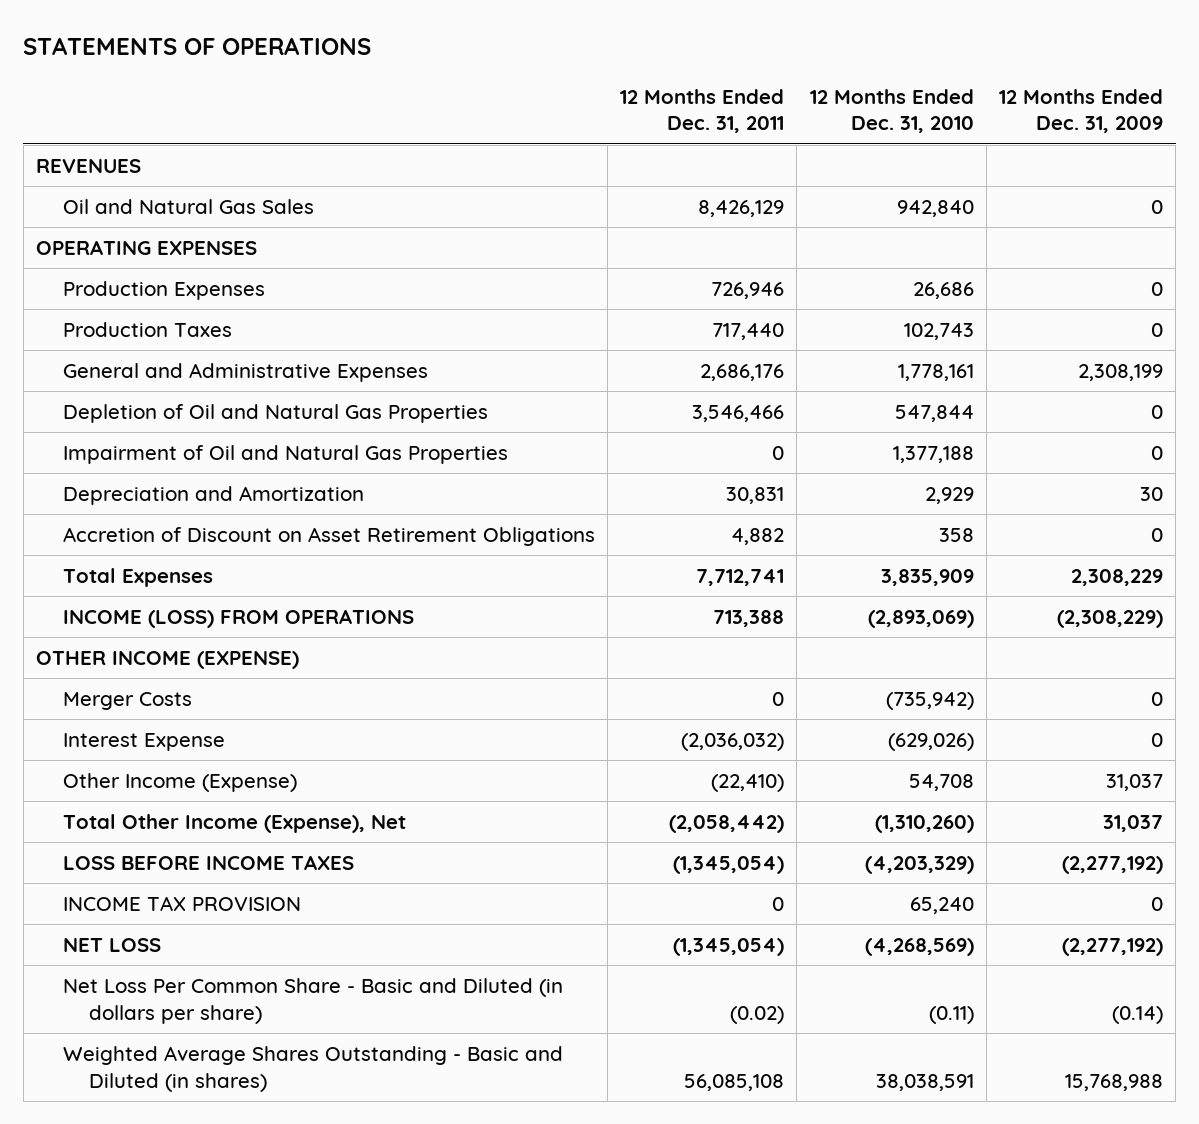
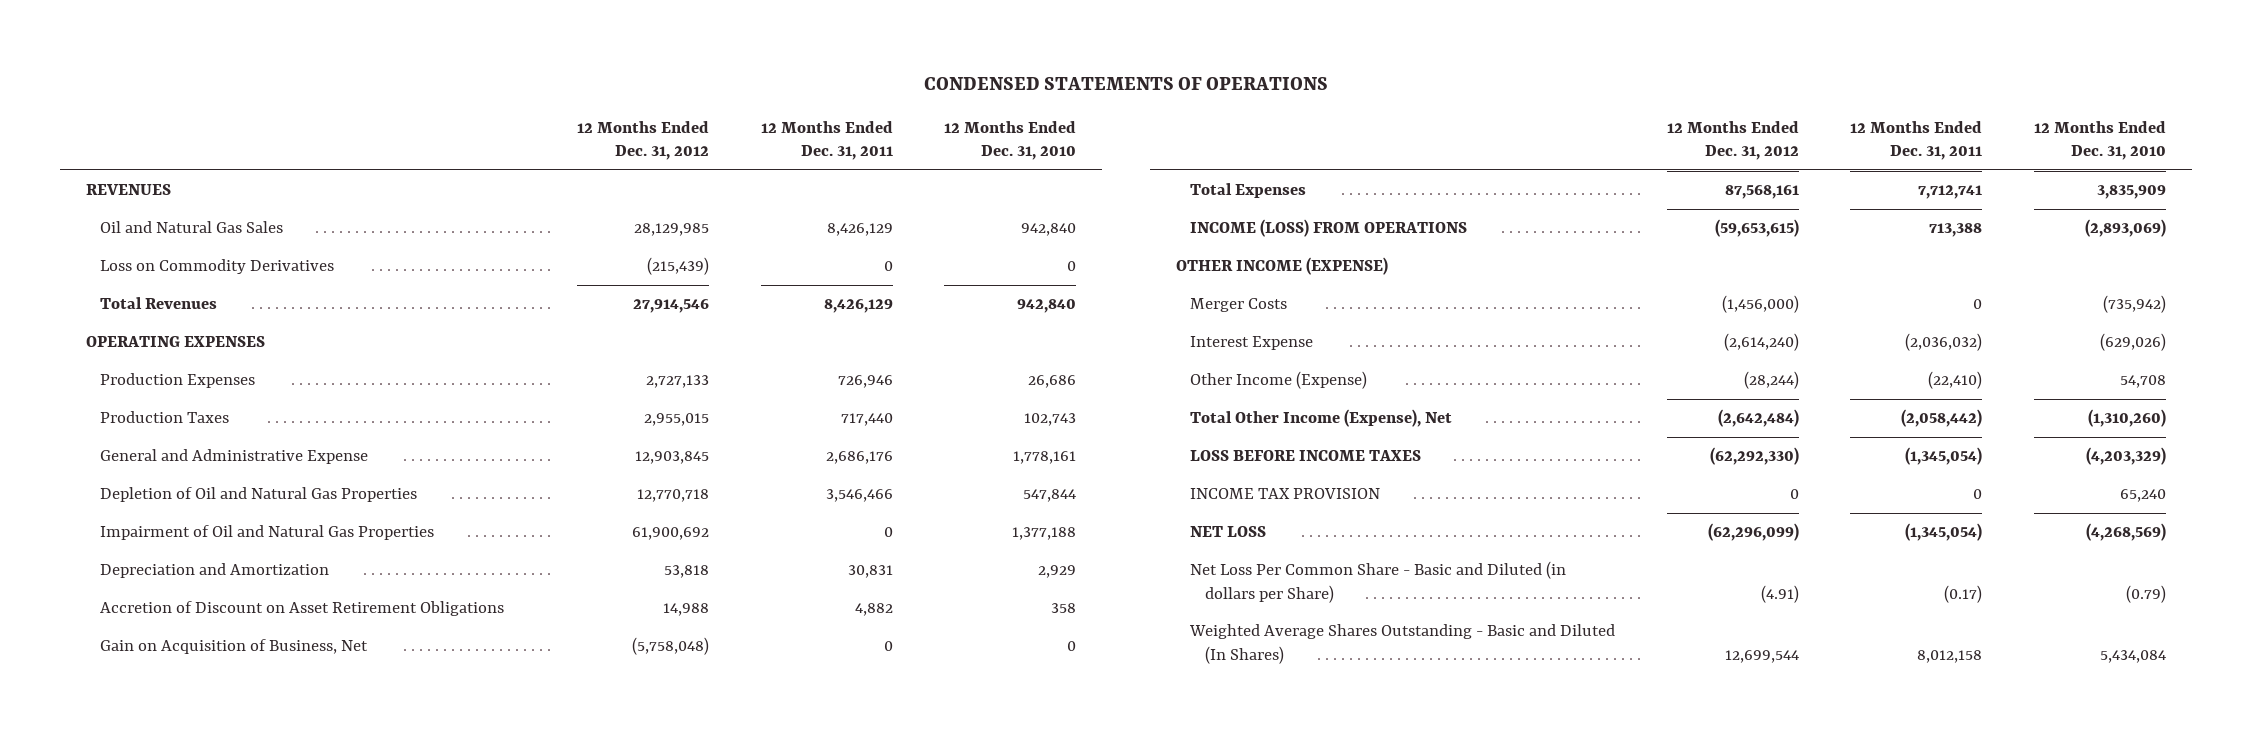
- STATEMENTS OF OPERATIONS
+ CONDENSED STATEMENTS OF OPERATIONS
- | 12 Months Ended Dec. 31, 2011 | 12 Months Ended Dec. 31, 2010 | 12 Months Ended Dec. 31, 2009
+ | 12 Months Ended Dec. 31, 2012 | 12 Months Ended Dec. 31, 2011 | 12 Months Ended Dec. 31, 2010
+ Loss on Commodity Derivatives | (215,439) | 0 | 0
+ Total Revenues | 27,914,546 | 8,426,129 | 942,840
- General and Administrative Expenses | 2,686,176 | 1,778,161 | 2,308,199
+ General and Administrative Expense | 12,903,845 | 2,686,176 | 1,778,161
+ Gain on Acquisition of Business, Net | (5,758,048) | 0 | 0
- Net Loss Per Common Share - Basic and Diluted (in dollars per share) | (0.02) | (0.11) | (0.14)
- Weighted Average Shares Outstanding - Basic and Diluted (in shares) | 56,085,108 | 38,038,591 | 15,768,988
+ Net Loss Per Common Share - Basic and Diluted (in dollars per Share) | (4.91) | (0.17) | (0.79)
+ Weighted Average Shares Outstanding - Basic and Diluted (In Shares) | 12,699,544 | 8,012,158 | 5,434,084

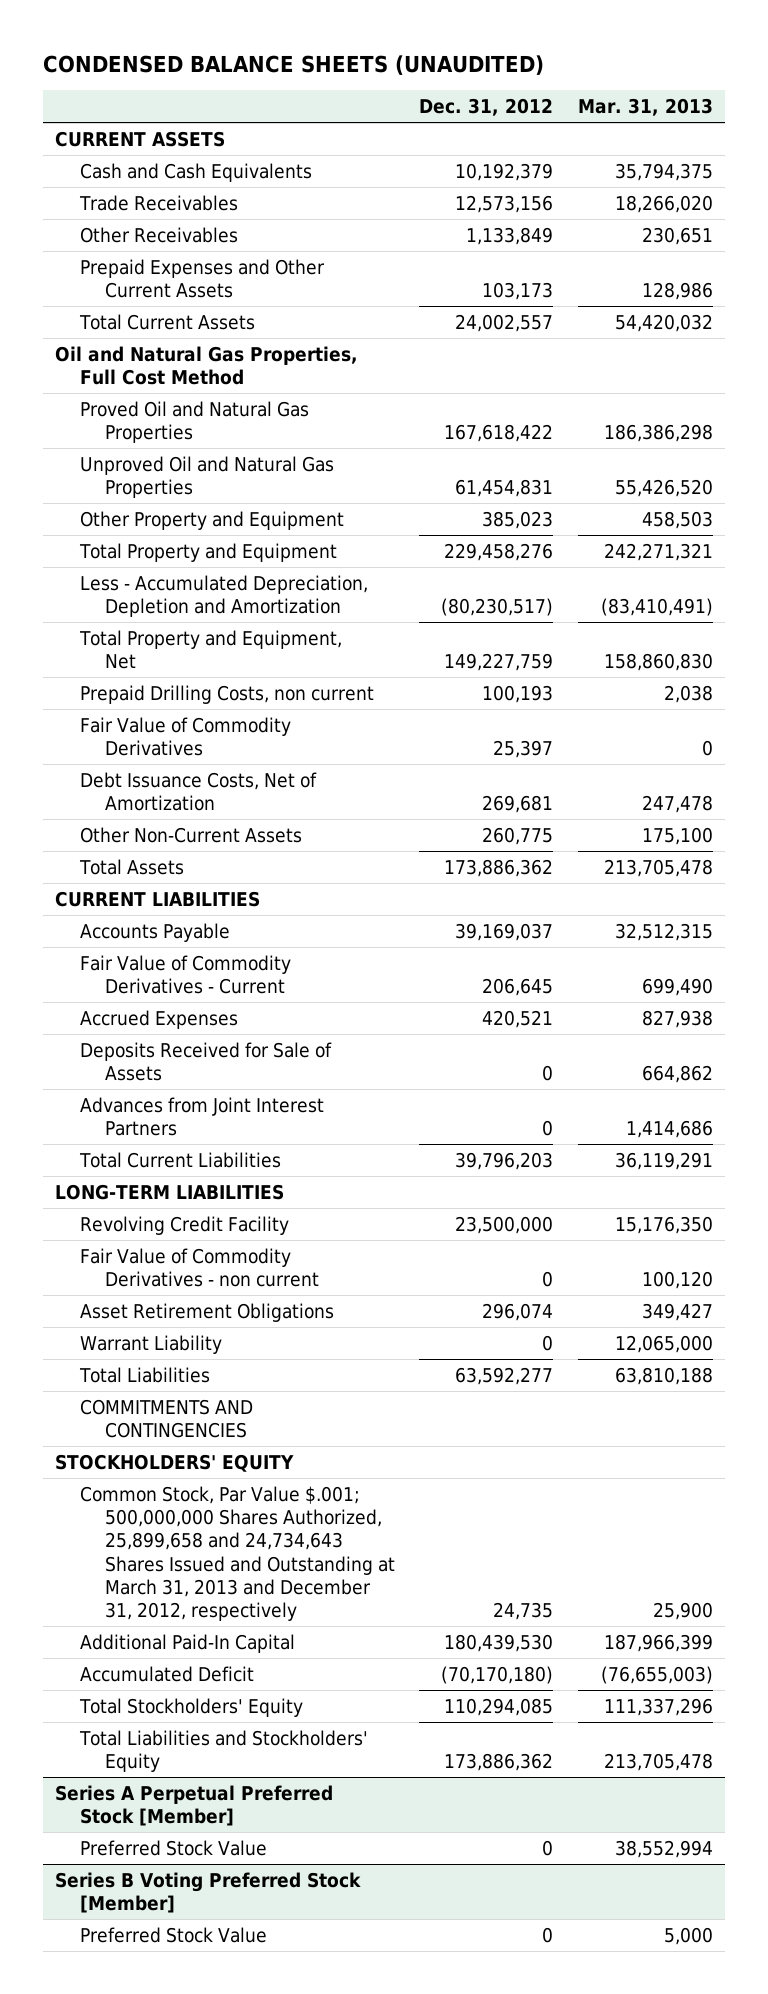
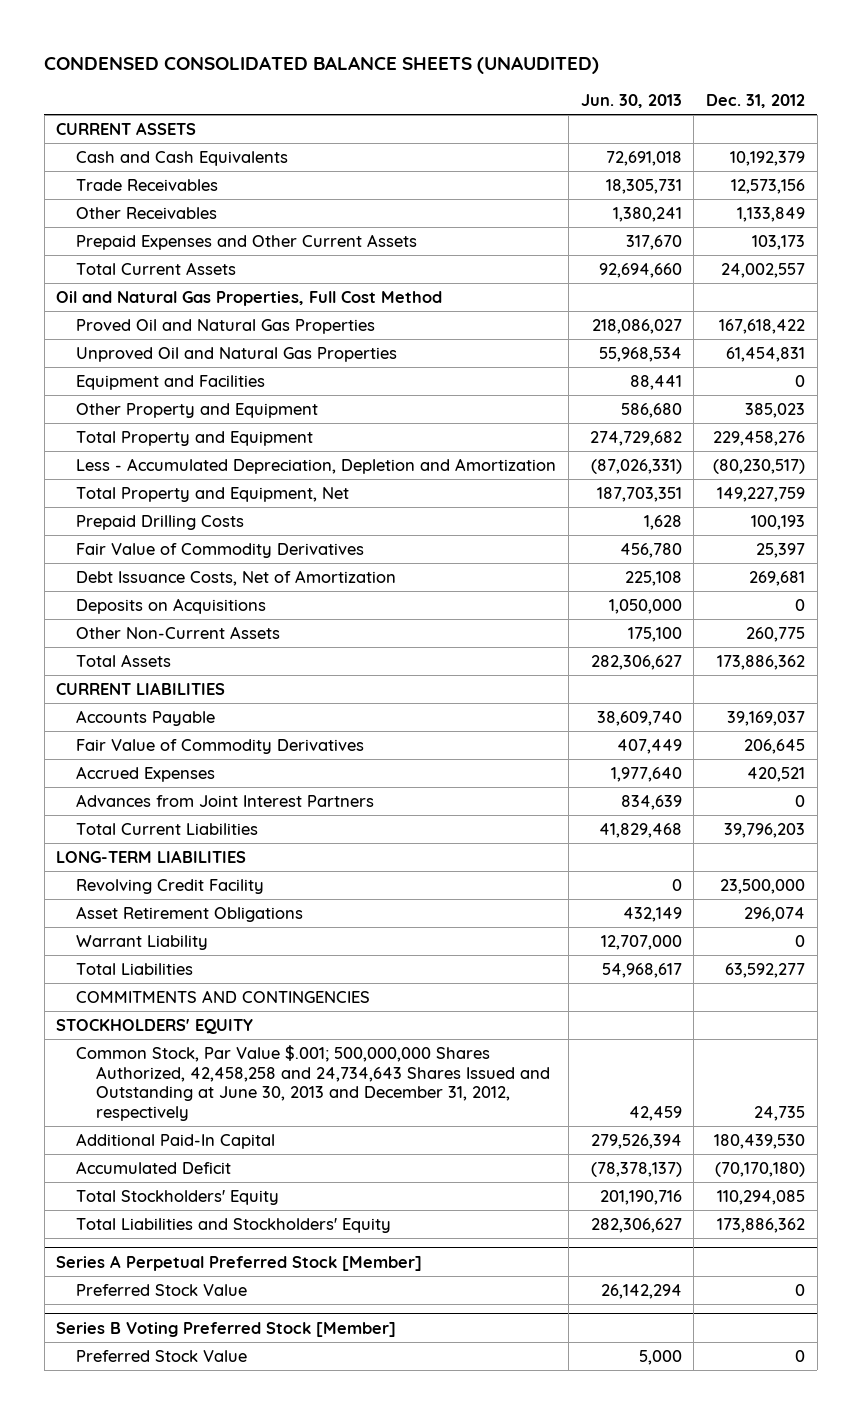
- CONDENSED BALANCE SHEETS (UNAUDITED)
+ CONDENSED CONSOLIDATED BALANCE SHEETS (UNAUDITED)
- | Dec. 31, 2012 | Mar. 31, 2013
+ | Jun. 30, 2013 | Dec. 31, 2012
+ Equipment and Facilities | 88,441 | 0
- Prepaid Drilling Costs, non current | 100,193 | 2,038
+ Prepaid Drilling Costs | 1,628 | 100,193
+ Deposits on Acquisitions | 1,050,000 | 0
- Fair Value of Commodity Derivatives - Current | 206,645 | 699,490
+ Fair Value of Commodity Derivatives | 407,449 | 206,645
- Deposits Received for Sale of Assets | 0 | 664,862
- Fair Value of Commodity Derivatives - non current | 0 | 100,120
- Common Stock, Par Value $.001; 500,000,000 Shares Authorized, 25,899,658 and 24,734,643 Shares Issued and Outstanding at March 31, 2013 and December 31, 2012, respectively | 24,735 | 25,900
+ Common Stock, Par Value $.001; 500,000,000 Shares Authorized, 42,458,258 and 24,734,643 Shares Issued and Outstanding at June 30, 2013 and December 31, 2012, respectively | 42,459 | 24,735

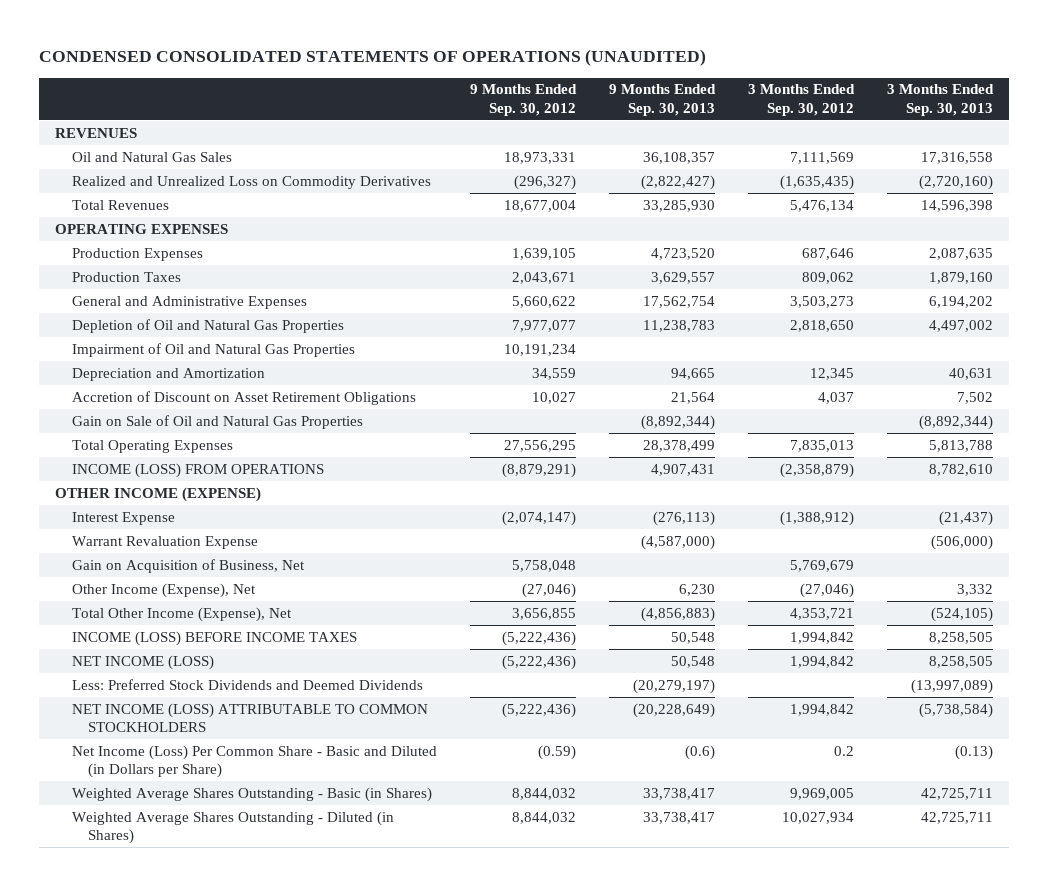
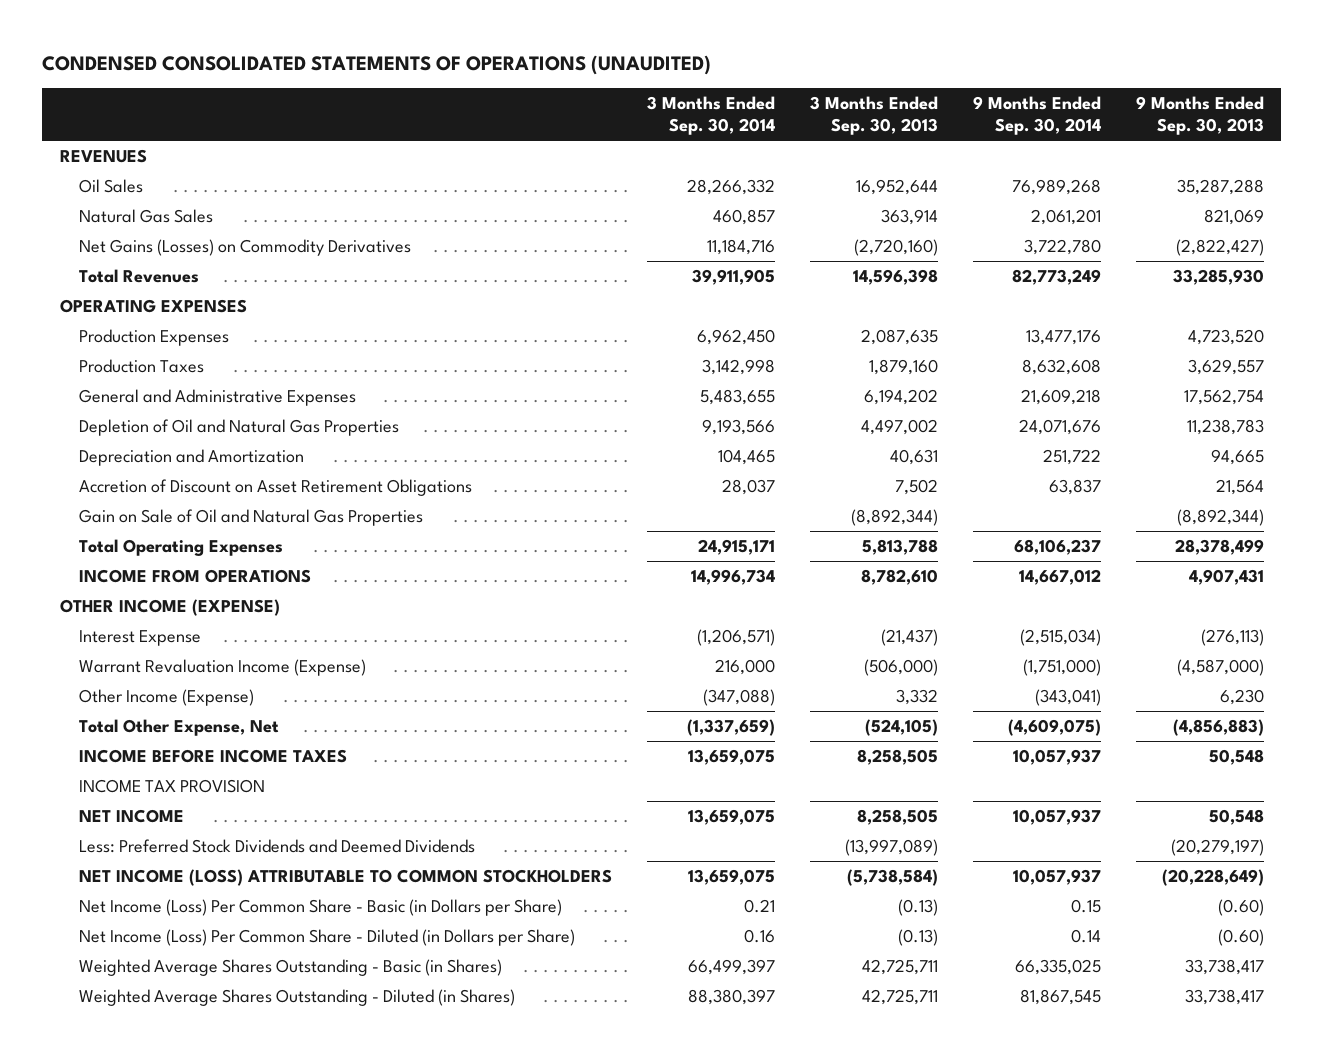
- | 9 Months Ended Sep. 30, 2012 | 9 Months Ended Sep. 30, 2013 | 3 Months Ended Sep. 30, 2012 | 3 Months Ended Sep. 30, 2013
+ | 3 Months Ended Sep. 30, 2014 | 3 Months Ended Sep. 30, 2013 | 9 Months Ended Sep. 30, 2014 | 9 Months Ended Sep. 30, 2013
- Oil and Natural Gas Sales | 18,973,331 | 36,108,357 | 7,111,569 | 17,316,558
- Realized and Unrealized Loss on Commodity Derivatives | (296,327) | (2,822,427) | (1,635,435) | (2,720,160)
+ Oil Sales | 28,266,332 | 16,952,644 | 76,989,268 | 35,287,288
+ Natural Gas Sales | 460,857 | 363,914 | 2,061,201 | 821,069
+ Net Gains (Losses) on Commodity Derivatives | 11,184,716 | (2,720,160) | 3,722,780 | (2,822,427)
- Impairment of Oil and Natural Gas Properties | 10,191,234 | | |
- INCOME (LOSS) FROM OPERATIONS | (8,879,291) | 4,907,431 | (2,358,879) | 8,782,610
+ INCOME FROM OPERATIONS | 14,996,734 | 8,782,610 | 14,667,012 | 4,907,431
- Warrant Revaluation Expense | | (4,587,000) | | (506,000)
- Gain on Acquisition of Business, Net | 5,758,048 | | 5,769,679 |
- Other Income (Expense), Net | (27,046) | 6,230 | (27,046) | 3,332
- Total Other Income (Expense), Net | 3,656,855 | (4,856,883) | 4,353,721 | (524,105)
- INCOME (LOSS) BEFORE INCOME TAXES | (5,222,436) | 50,548 | 1,994,842 | 8,258,505
- NET INCOME (LOSS) | (5,222,436) | 50,548 | 1,994,842 | 8,258,505
+ Warrant Revaluation Income (Expense) | 216,000 | (506,000) | (1,751,000) | (4,587,000)
+ Other Income (Expense) | (347,088) | 3,332 | (343,041) | 6,230
+ Total Other Expense, Net | (1,337,659) | (524,105) | (4,609,075) | (4,856,883)
+ INCOME BEFORE INCOME TAXES | 13,659,075 | 8,258,505 | 10,057,937 | 50,548
+ INCOME TAX PROVISION
+ NET INCOME | 13,659,075 | 8,258,505 | 10,057,937 | 50,548
- Net Income (Loss) Per Common Share - Basic and Diluted (in Dollars per Share) | (0.59) | (0.6) | 0.2 | (0.13)
+ Net Income (Loss) Per Common Share - Basic (in Dollars per Share) | 0.21 | (0.13) | 0.15 | (0.60)
+ Net Income (Loss) Per Common Share - Diluted (in Dollars per Share) | 0.16 | (0.13) | 0.14 | (0.60)

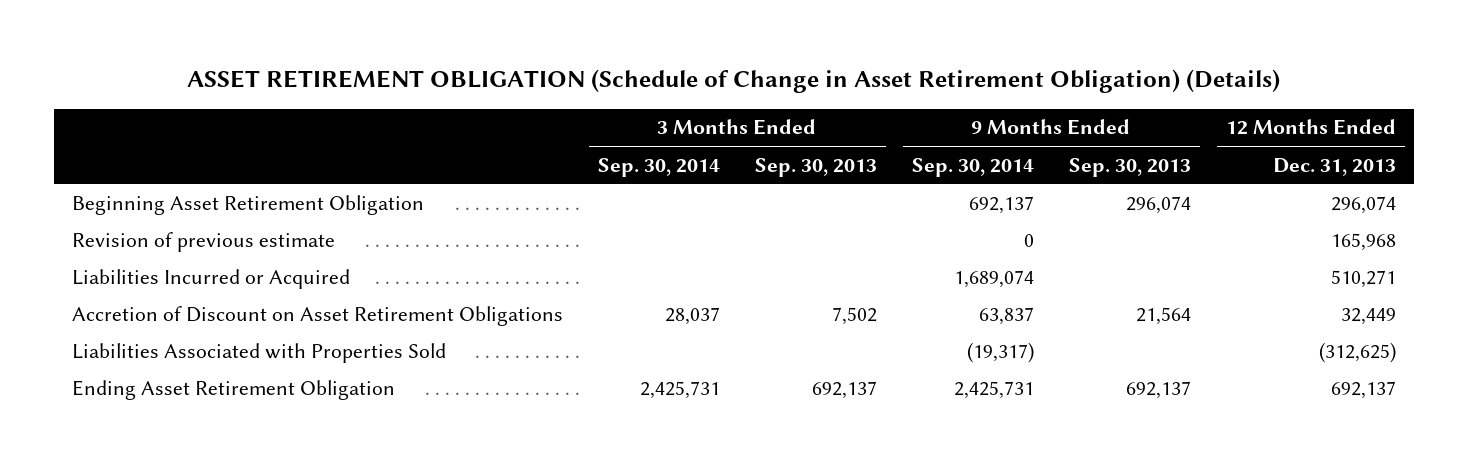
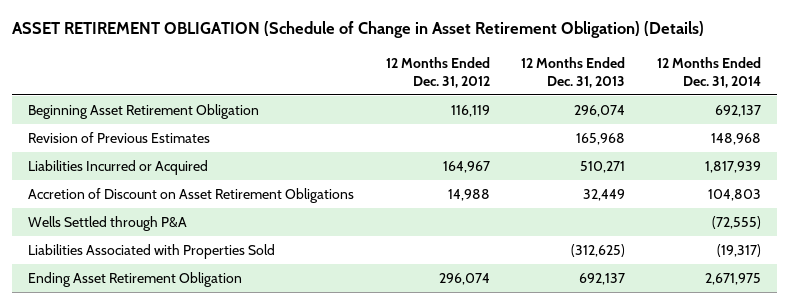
- | 3 Months Ended Sep. 30, 2014 | 3 Months Ended Sep. 30, 2013 | 9 Months Ended Sep. 30, 2014 | 9 Months Ended Sep. 30, 2013 | 12 Months Ended Dec. 31, 2013
+ | 12 Months Ended Dec. 31, 2012 | 12 Months Ended Dec. 31, 2013 | 12 Months Ended Dec. 31, 2014
- Revision of previous estimate | | | 0 | | 165,968
+ Revision of Previous Estimates | | 165,968 | 148,968
+ Wells Settled through P&A | | | (72,555)

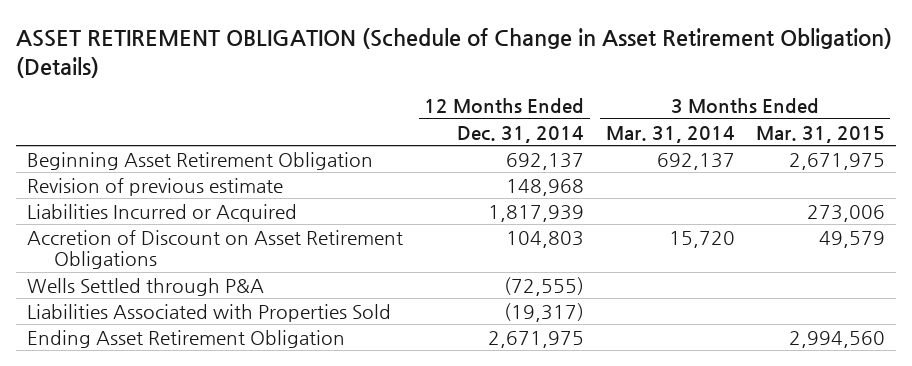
- | 12 Months Ended Dec. 31, 2012 | 12 Months Ended Dec. 31, 2013 | 12 Months Ended Dec. 31, 2014
+ | 12 Months Ended Dec. 31, 2014 | 3 Months Ended Mar. 31, 2014 | 3 Months Ended Mar. 31, 2015
- Revision of Previous Estimates | | 165,968 | 148,968
+ Revision of previous estimate | 148,968 | |

